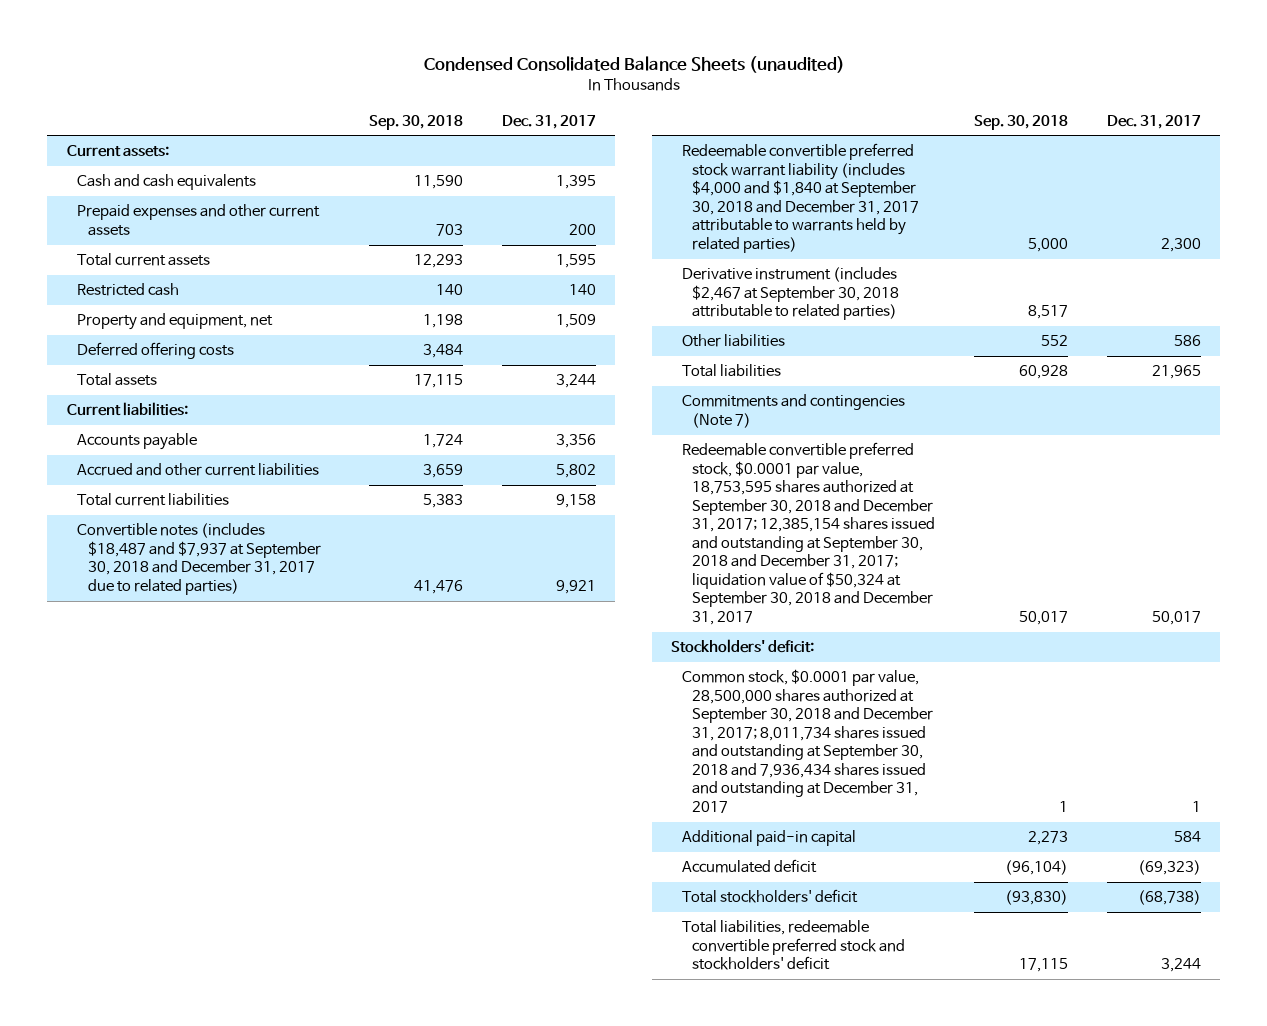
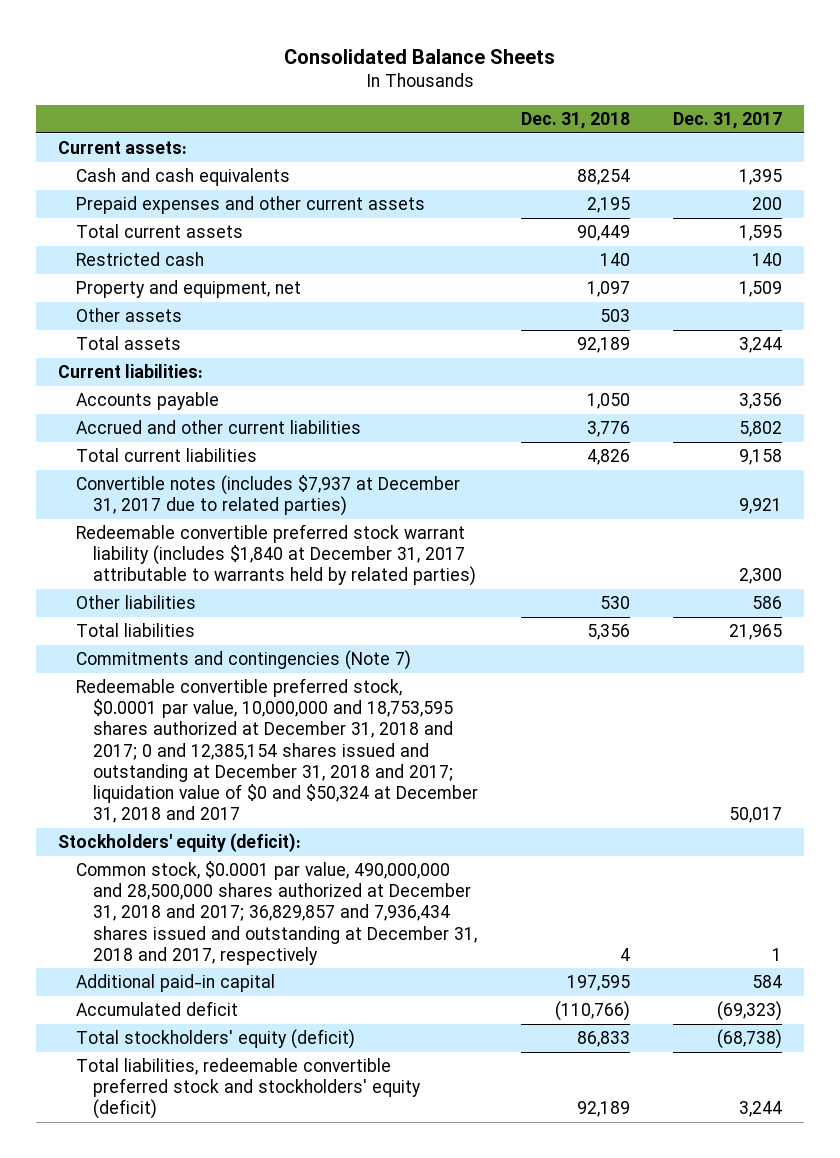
- Condensed Consolidated Balance Sheets (unaudited)
+ Consolidated Balance Sheets
- | Sep. 30, 2018 | Dec. 31, 2017
+ | Dec. 31, 2018 | Dec. 31, 2017
- Deferred offering costs | 3,484 |
+ Other assets | 503 |
- Convertible notes (includes $18,487 and $7,937 at September 30, 2018 and December 31, 2017 due to related parties) | 41,476 | 9,921
- Redeemable convertible preferred stock warrant liability (includes $4,000 and $1,840 at September 30, 2018 and December 31, 2017 attributable to warrants held by related parties) | 5,000 | 2,300
- Derivative instrument (includes $2,467 at September 30, 2018 attributable to related parties) | 8,517 |
+ Convertible notes (includes $7,937 at December 31, 2017 due to related parties) | | 9,921
+ Redeemable convertible preferred stock warrant liability (includes $1,840 at December 31, 2017 attributable to warrants held by related parties) | | 2,300
- Redeemable convertible preferred stock, $0.0001 par value, 18,753,595 shares authorized at September 30, 2018 and December 31, 2017; 12,385,154 shares issued and outstanding at September 30, 2018 and December 31, 2017; liquidation value of $50,324 at September 30, 2018 and December 31, 2017 | 50,017 | 50,017
- Stockholders' deficit:
- Common stock, $0.0001 par value, 28,500,000 shares authorized at September 30, 2018 and December 31, 2017; 8,011,734 shares issued and outstanding at September 30, 2018 and 7,936,434 shares issued and outstanding at December 31, 2017 | 1 | 1
+ Redeemable convertible preferred stock, $0.0001 par value, 10,000,000 and 18,753,595 shares authorized at December 31, 2018 and 2017; 0 and 12,385,154 shares issued and outstanding at December 31, 2018 and 2017; liquidation value of $0 and $50,324 at December 31, 2018 and 2017 | | 50,017
+ Stockholders' equity (deficit):
+ Common stock, $0.0001 par value, 490,000,000 and 28,500,000 shares authorized at December 31, 2018 and 2017; 36,829,857 and 7,936,434 shares issued and outstanding at December 31, 2018 and 2017, respectively | 4 | 1
- Total stockholders' deficit | (93,830) | (68,738)
- Total liabilities, redeemable convertible preferred stock and stockholders' deficit | 17,115 | 3,244
+ Total stockholders' equity (deficit) | 86,833 | (68,738)
+ Total liabilities, redeemable convertible preferred stock and stockholders' equity (deficit) | 92,189 | 3,244

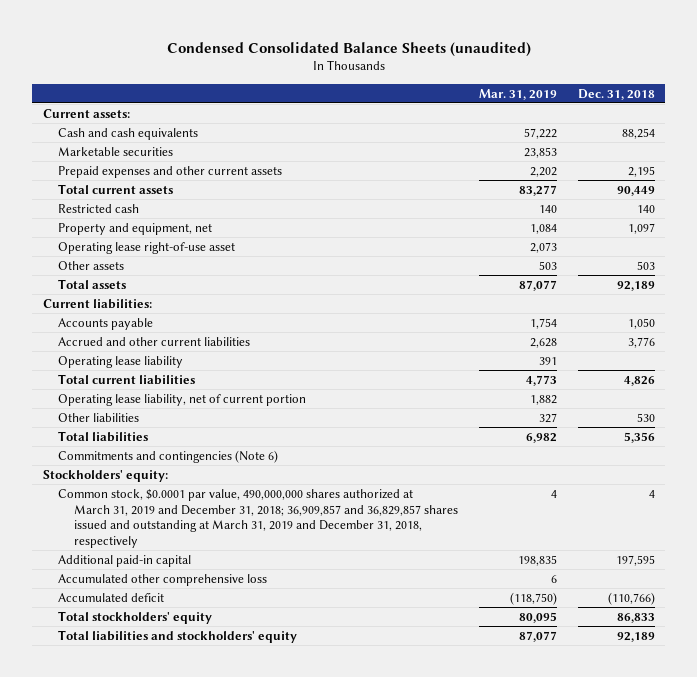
- Consolidated Balance Sheets
+ Condensed Consolidated Balance Sheets (unaudited)
- | Dec. 31, 2018 | Dec. 31, 2017
+ | Mar. 31, 2019 | Dec. 31, 2018
+ Marketable securities | 23,853 |
+ Operating lease right-of-use asset | 2,073 |
+ Operating lease liability | 391 |
- Convertible notes (includes $7,937 at December 31, 2017 due to related parties) | | 9,921
- Redeemable convertible preferred stock warrant liability (includes $1,840 at December 31, 2017 attributable to warrants held by related parties) | | 2,300
+ Operating lease liability, net of current portion | 1,882 |
- Commitments and contingencies (Note 7)
- Redeemable convertible preferred stock, $0.0001 par value, 10,000,000 and 18,753,595 shares authorized at December 31, 2018 and 2017; 0 and 12,385,154 shares issued and outstanding at December 31, 2018 and 2017; liquidation value of $0 and $50,324 at December 31, 2018 and 2017 | | 50,017
- Stockholders' equity (deficit):
- Common stock, $0.0001 par value, 490,000,000 and 28,500,000 shares authorized at December 31, 2018 and 2017; 36,829,857 and 7,936,434 shares issued and outstanding at December 31, 2018 and 2017, respectively | 4 | 1
+ Commitments and contingencies (Note 6)
+ Stockholders' equity:
+ Common stock, $0.0001 par value, 490,000,000 shares authorized at March 31, 2019 and December 31, 2018; 36,909,857 and 36,829,857 shares issued and outstanding at March 31, 2019 and December 31, 2018, respectively | 4 | 4
+ Accumulated other comprehensive loss | 6 |
- Total stockholders' equity (deficit) | 86,833 | (68,738)
- Total liabilities, redeemable convertible preferred stock and stockholders' equity (deficit) | 92,189 | 3,244
+ Total stockholders' equity | 80,095 | 86,833
+ Total liabilities and stockholders' equity | 87,077 | 92,189

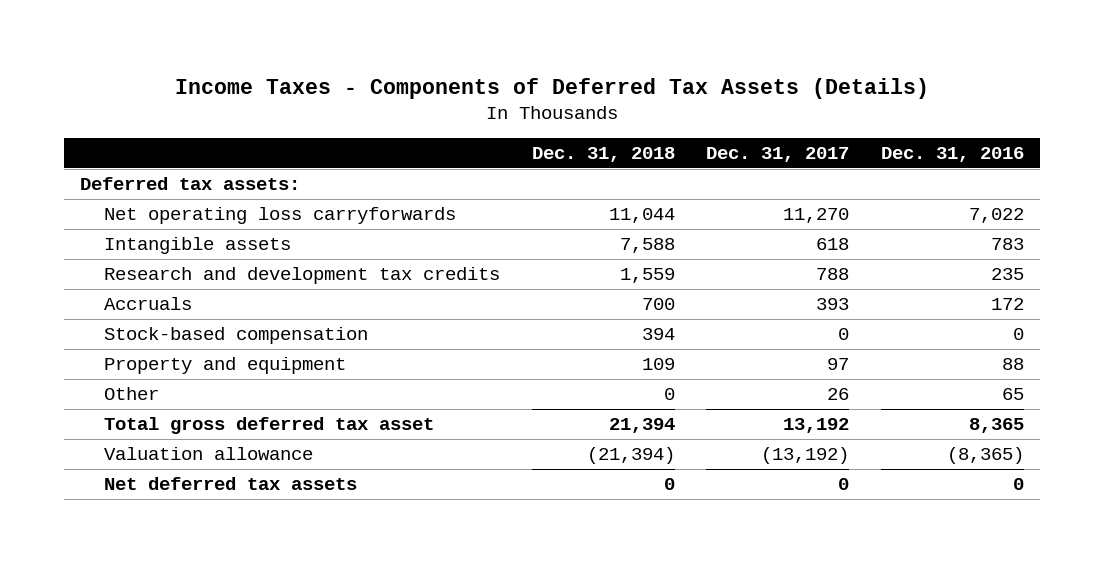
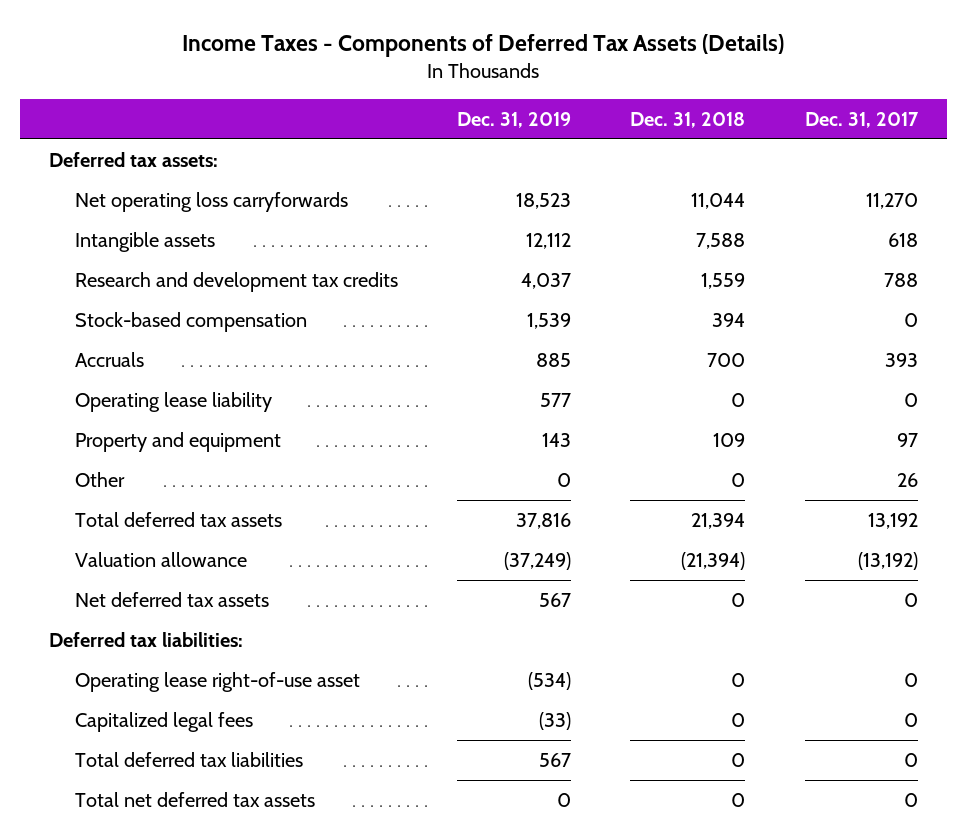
- | Dec. 31, 2018 | Dec. 31, 2017 | Dec. 31, 2016
+ | Dec. 31, 2019 | Dec. 31, 2018 | Dec. 31, 2017
moved down: Accruals | 885 | 700 | 393
+ Operating lease liability | 577 | 0 | 0
- Total gross deferred tax asset | 21,394 | 13,192 | 8,365
+ Total deferred tax assets | 37,816 | 21,394 | 13,192
+ Deferred tax liabilities:
+ Operating lease right-of-use asset | (534) | 0 | 0
+ Capitalized legal fees | (33) | 0 | 0
+ Total deferred tax liabilities | 567 | 0 | 0
+ Total net deferred tax assets | 0 | 0 | 0

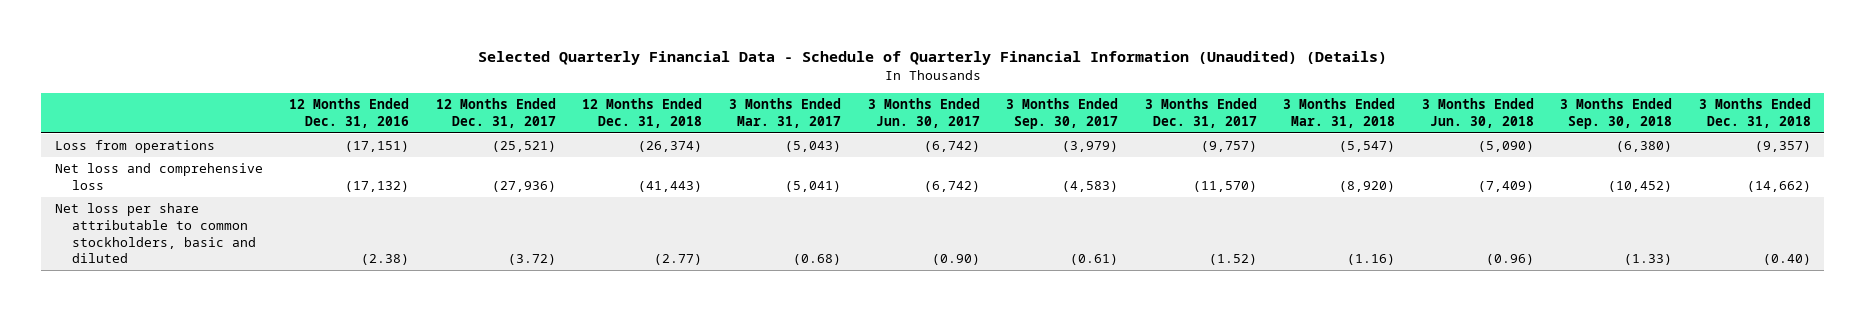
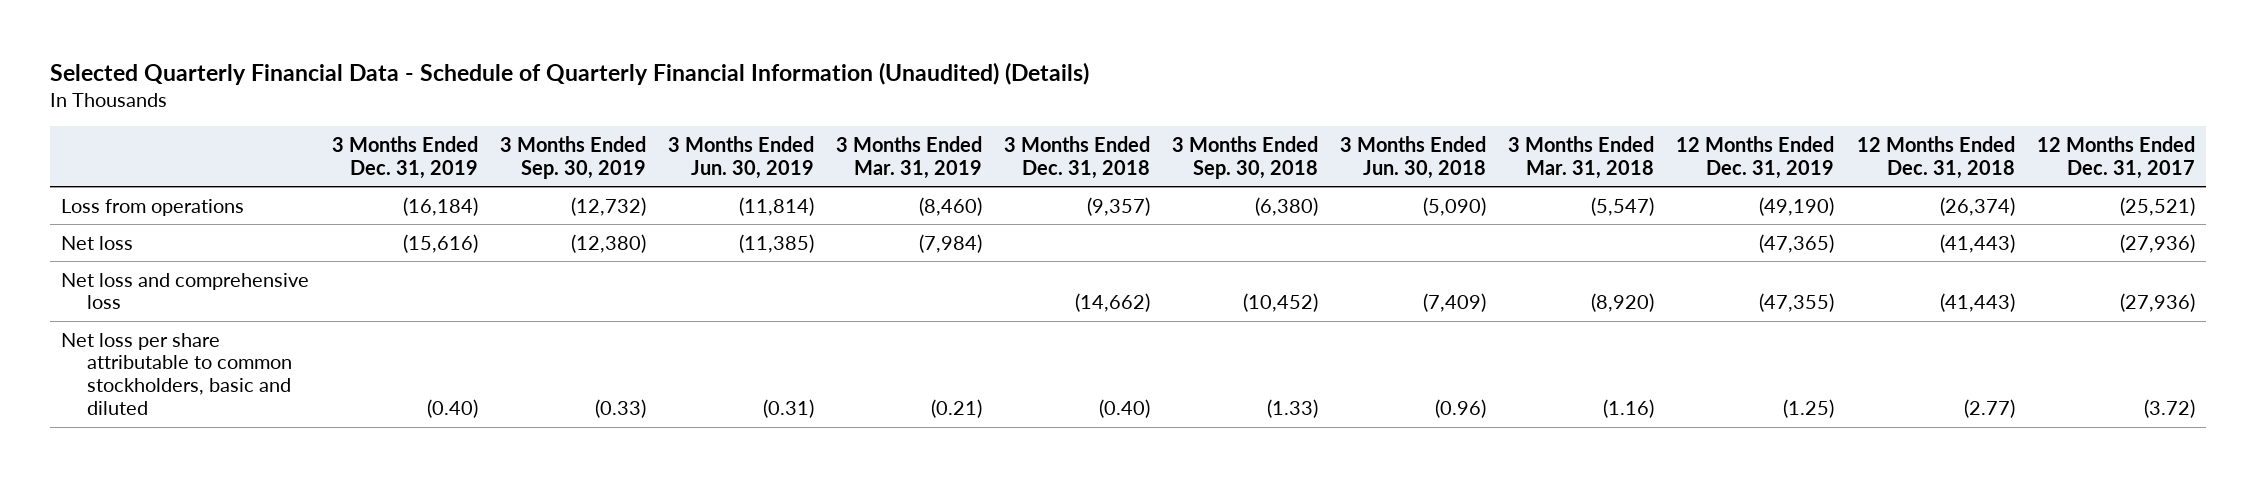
- | 12 Months Ended Dec. 31, 2016 | 12 Months Ended Dec. 31, 2017 | 12 Months Ended Dec. 31, 2018 | 3 Months Ended Mar. 31, 2017 | 3 Months Ended Jun. 30, 2017 | 3 Months Ended Sep. 30, 2017 | 3 Months Ended Dec. 31, 2017 | 3 Months Ended Mar. 31, 2018 | 3 Months Ended Jun. 30, 2018 | 3 Months Ended Sep. 30, 2018 | 3 Months Ended Dec. 31, 2018
+ | 3 Months Ended Dec. 31, 2019 | 3 Months Ended Sep. 30, 2019 | 3 Months Ended Jun. 30, 2019 | 3 Months Ended Mar. 31, 2019 | 3 Months Ended Dec. 31, 2018 | 3 Months Ended Sep. 30, 2018 | 3 Months Ended Jun. 30, 2018 | 3 Months Ended Mar. 31, 2018 | 12 Months Ended Dec. 31, 2019 | 12 Months Ended Dec. 31, 2018 | 12 Months Ended Dec. 31, 2017
+ Net loss | (15,616) | (12,380) | (11,385) | (7,984) | | | | | (47,365) | (41,443) | (27,936)

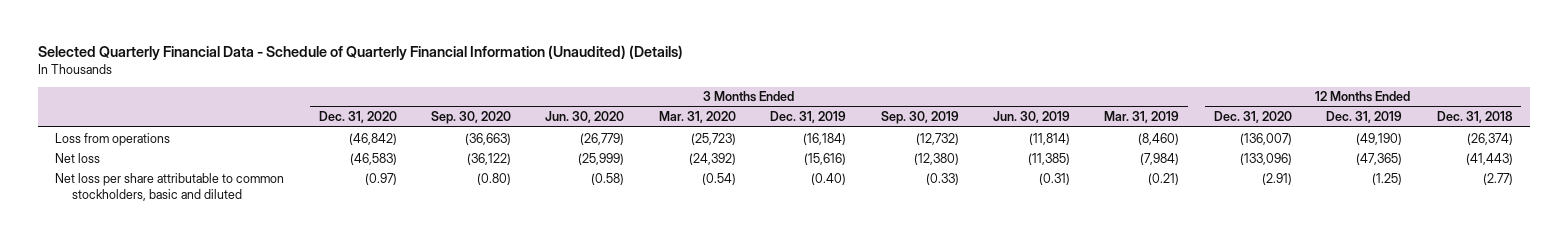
- | 3 Months Ended Dec. 31, 2019 | 3 Months Ended Sep. 30, 2019 | 3 Months Ended Jun. 30, 2019 | 3 Months Ended Mar. 31, 2019 | 3 Months Ended Dec. 31, 2018 | 3 Months Ended Sep. 30, 2018 | 3 Months Ended Jun. 30, 2018 | 3 Months Ended Mar. 31, 2018 | 12 Months Ended Dec. 31, 2019 | 12 Months Ended Dec. 31, 2018 | 12 Months Ended Dec. 31, 2017
+ | 3 Months Ended Dec. 31, 2020 | 3 Months Ended Sep. 30, 2020 | 3 Months Ended Jun. 30, 2020 | 3 Months Ended Mar. 31, 2020 | 3 Months Ended Dec. 31, 2019 | 3 Months Ended Sep. 30, 2019 | 3 Months Ended Jun. 30, 2019 | 3 Months Ended Mar. 31, 2019 | 12 Months Ended Dec. 31, 2020 | 12 Months Ended Dec. 31, 2019 | 12 Months Ended Dec. 31, 2018
- Net loss and comprehensive loss | | | | | (14,662) | (10,452) | (7,409) | (8,920) | (47,355) | (41,443) | (27,936)

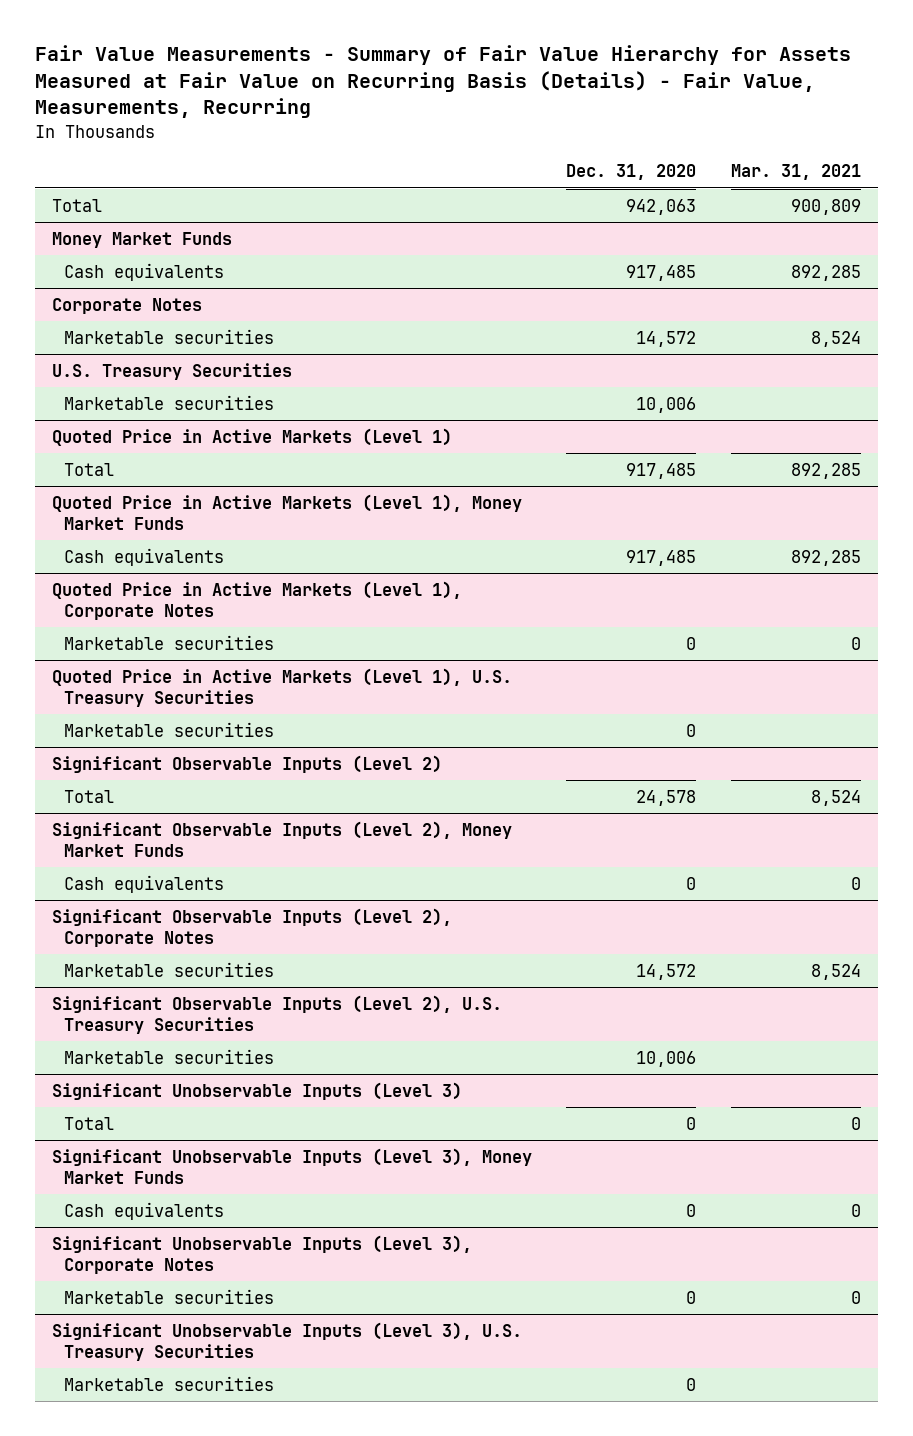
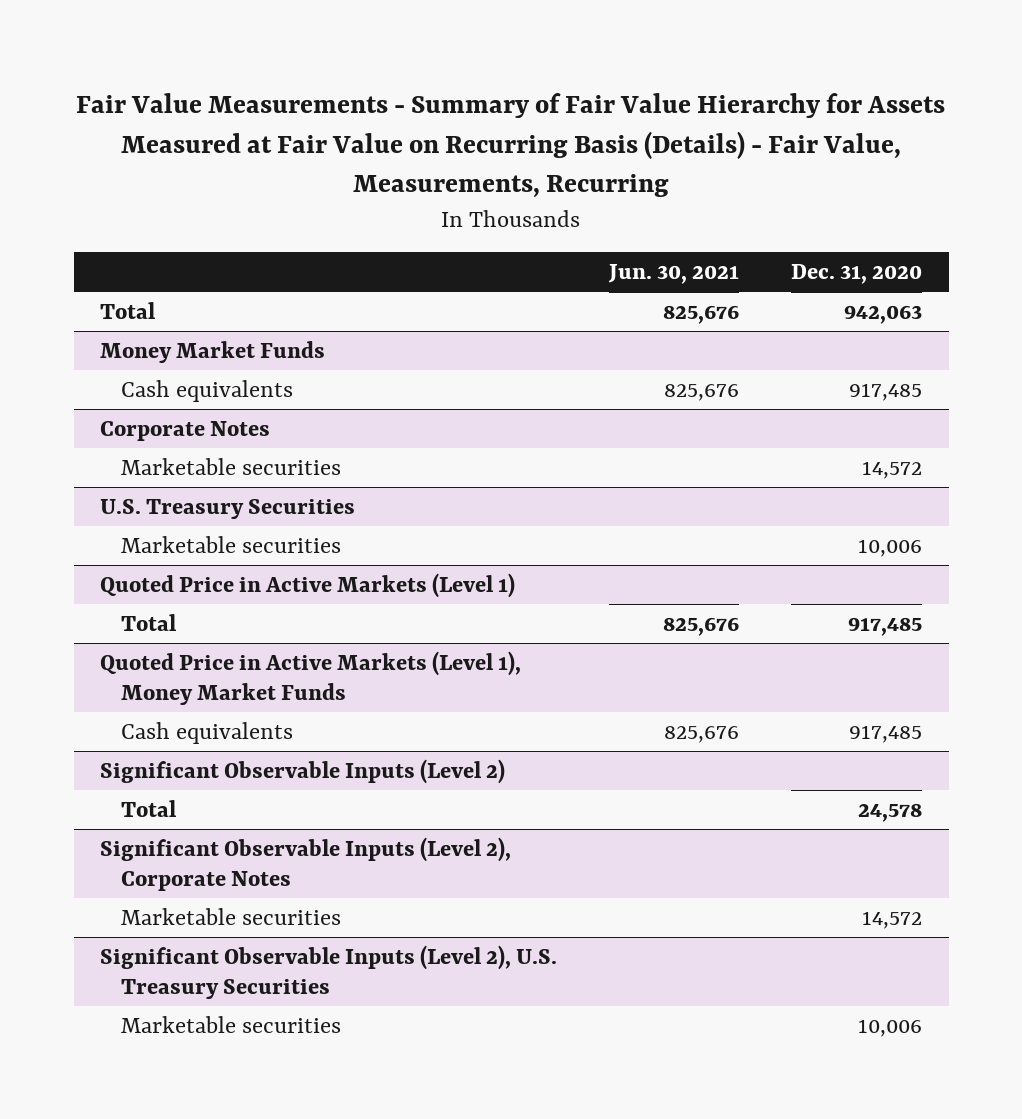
- | Dec. 31, 2020 | Mar. 31, 2021
+ | Jun. 30, 2021 | Dec. 31, 2020
- Quoted Price in Active Markets (Level 1), Corporate Notes
- Marketable securities | 0 | 0
- Quoted Price in Active Markets (Level 1), U.S. Treasury Securities
- Marketable securities | 0 |
- Significant Observable Inputs (Level 2), Money Market Funds
- Cash equivalents | 0 | 0
- Significant Unobservable Inputs (Level 3)
- Total | 0 | 0
- Significant Unobservable Inputs (Level 3), Money Market Funds
- Cash equivalents | 0 | 0
- Significant Unobservable Inputs (Level 3), Corporate Notes
- Marketable securities | 0 | 0
- Significant Unobservable Inputs (Level 3), U.S. Treasury Securities
- Marketable securities | 0 |

